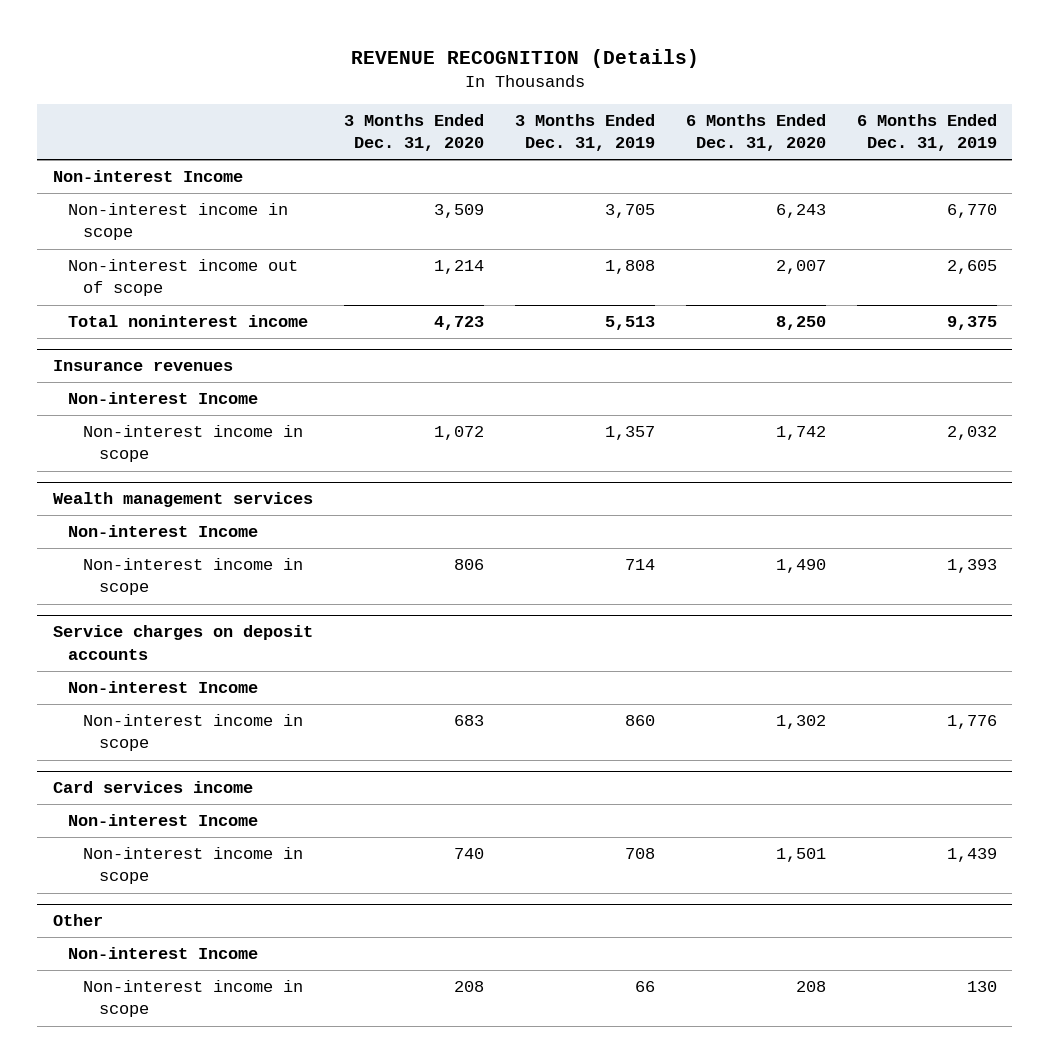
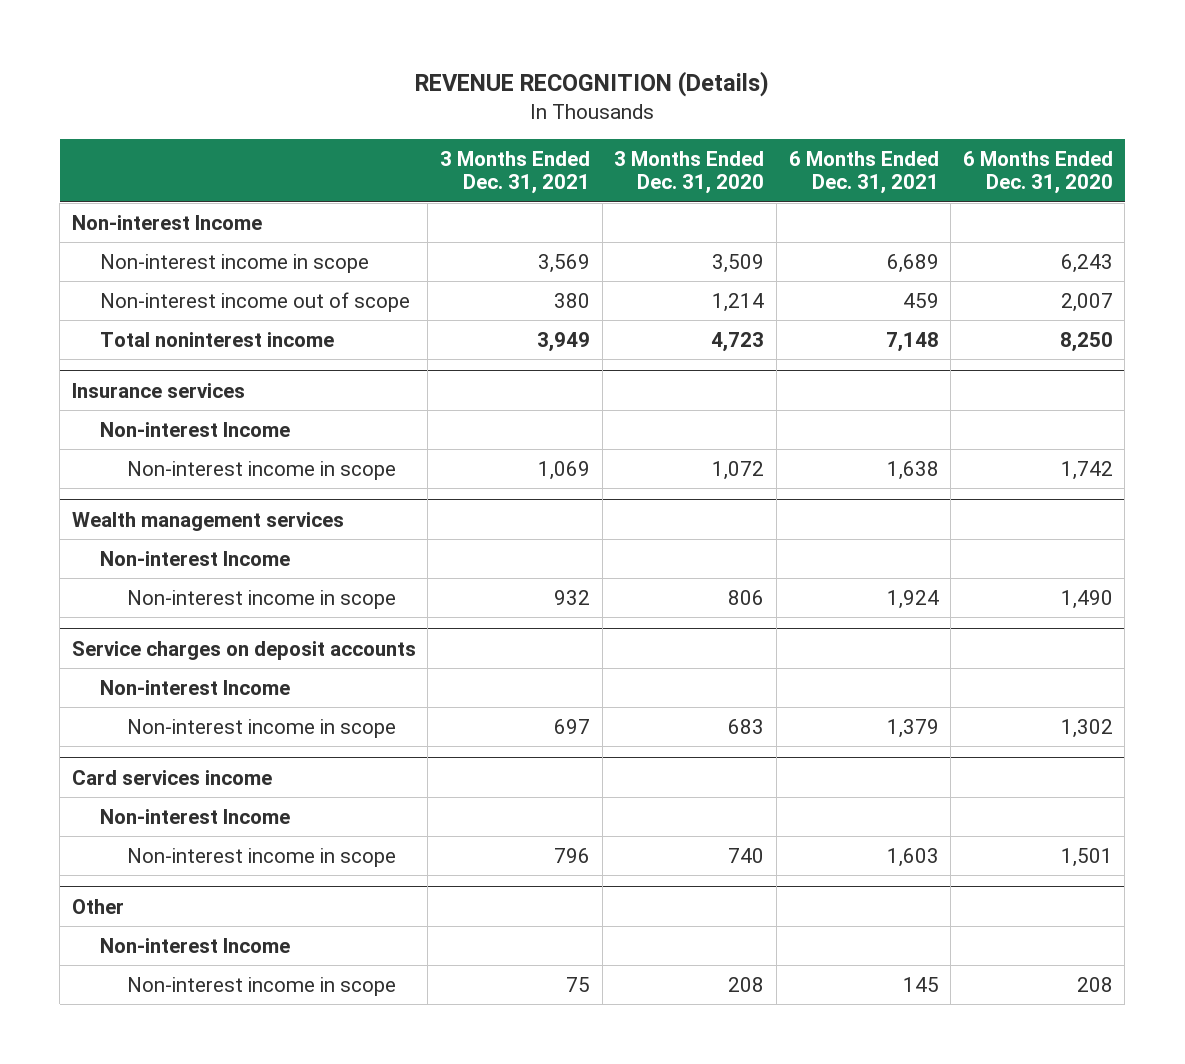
- | 3 Months Ended Dec. 31, 2020 | 3 Months Ended Dec. 31, 2019 | 6 Months Ended Dec. 31, 2020 | 6 Months Ended Dec. 31, 2019
+ | 3 Months Ended Dec. 31, 2021 | 3 Months Ended Dec. 31, 2020 | 6 Months Ended Dec. 31, 2021 | 6 Months Ended Dec. 31, 2020
- Insurance revenues
+ Insurance services

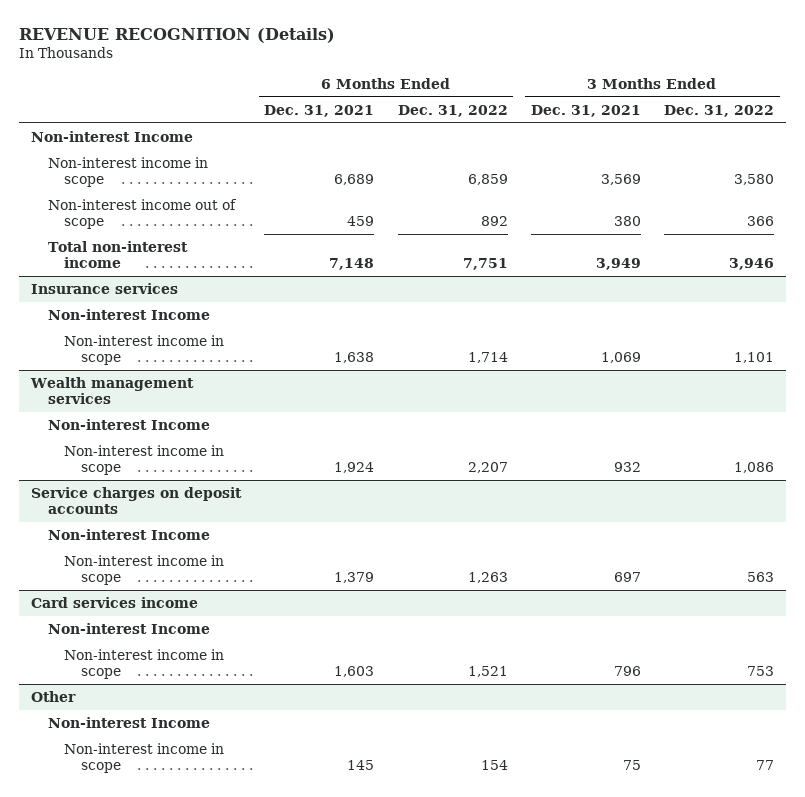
- | 3 Months Ended Dec. 31, 2021 | 3 Months Ended Dec. 31, 2020 | 6 Months Ended Dec. 31, 2021 | 6 Months Ended Dec. 31, 2020
+ | 6 Months Ended Dec. 31, 2021 | 6 Months Ended Dec. 31, 2022 | 3 Months Ended Dec. 31, 2021 | 3 Months Ended Dec. 31, 2022
- Total noninterest income | 3,949 | 4,723 | 7,148 | 8,250
+ Total non-interest income | 7,148 | 7,751 | 3,949 | 3,946

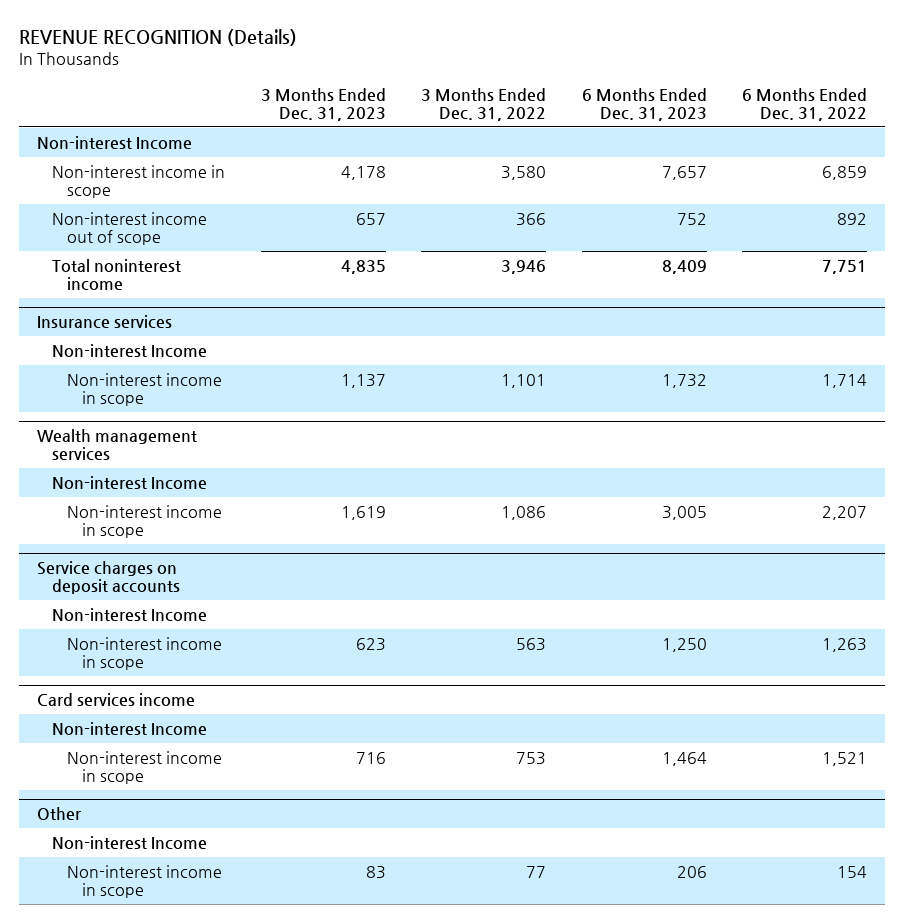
- | 6 Months Ended Dec. 31, 2021 | 6 Months Ended Dec. 31, 2022 | 3 Months Ended Dec. 31, 2021 | 3 Months Ended Dec. 31, 2022
+ | 3 Months Ended Dec. 31, 2023 | 3 Months Ended Dec. 31, 2022 | 6 Months Ended Dec. 31, 2023 | 6 Months Ended Dec. 31, 2022
- Total non-interest income | 7,148 | 7,751 | 3,949 | 3,946
+ Total noninterest income | 4,835 | 3,946 | 8,409 | 7,751

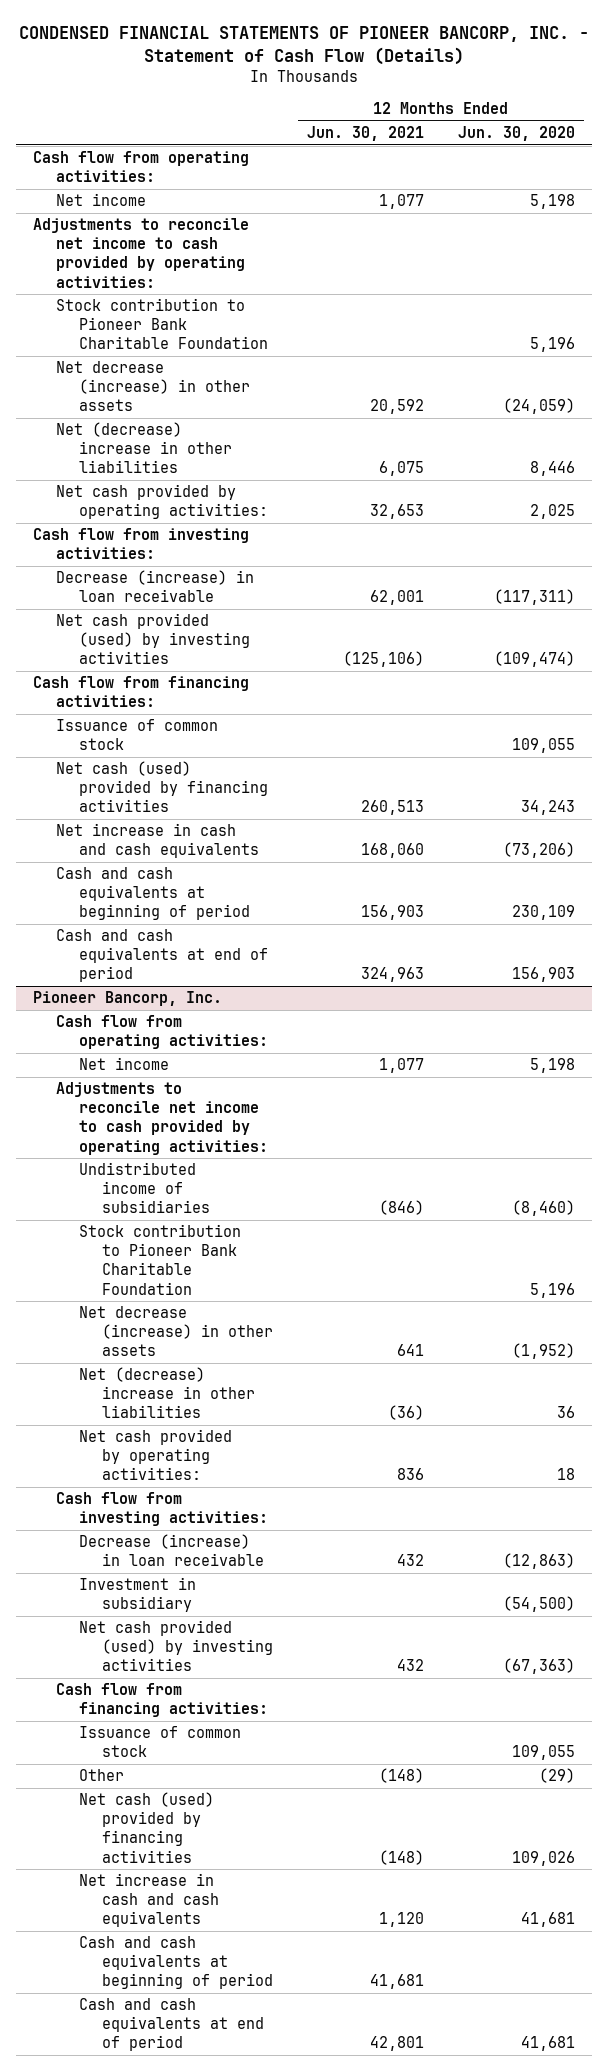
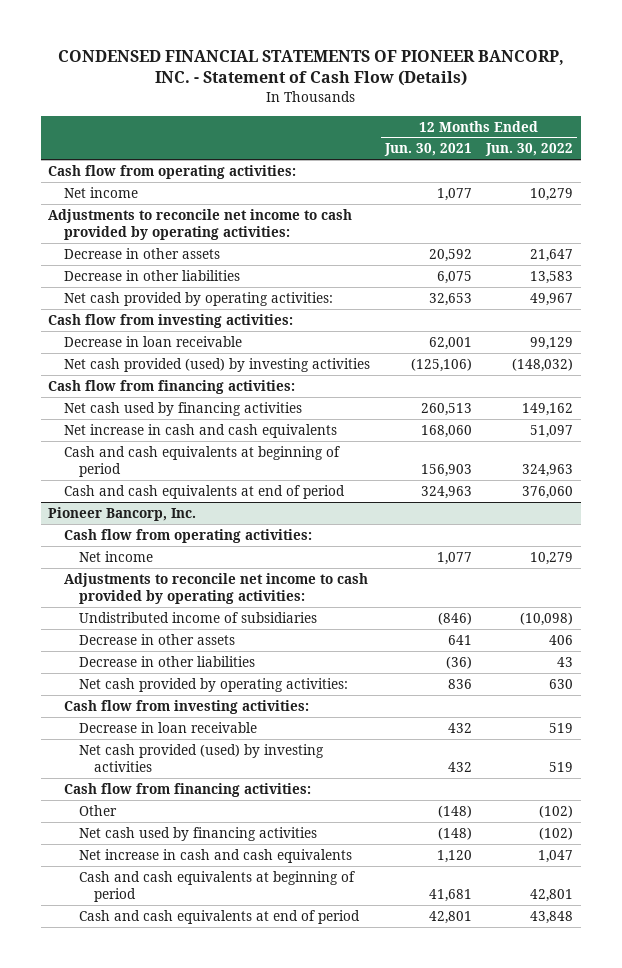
- | 12 Months Ended Jun. 30, 2021 | 12 Months Ended Jun. 30, 2020
+ | 12 Months Ended Jun. 30, 2021 | 12 Months Ended Jun. 30, 2022
- Stock contribution to Pioneer Bank Charitable Foundation | | 5,196
- Net decrease (increase) in other assets | 20,592 | (24,059)
- Net (decrease) increase in other liabilities | 6,075 | 8,446
+ Decrease in other assets | 20,592 | 21,647
+ Decrease in other liabilities | 6,075 | 13,583
- Decrease (increase) in loan receivable | 62,001 | (117,311)
+ Decrease in loan receivable | 62,001 | 99,129
- Issuance of common stock | | 109,055
- Net cash (used) provided by financing activities | 260,513 | 34,243
+ Net cash used by financing activities | 260,513 | 149,162
@ Pioneer Bancorp, Inc.
- Stock contribution to Pioneer Bank Charitable Foundation | | 5,196
- Net decrease (increase) in other assets | 641 | (1,952)
- Net (decrease) increase in other liabilities | (36) | 36
+ Decrease in other assets | 641 | 406
+ Decrease in other liabilities | (36) | 43
- Decrease (increase) in loan receivable | 432 | (12,863)
- Investment in subsidiary | | (54,500)
+ Decrease in loan receivable | 432 | 519
- Issuance of common stock | | 109,055
- Net cash (used) provided by financing activities | (148) | 109,026
+ Net cash used by financing activities | (148) | (102)

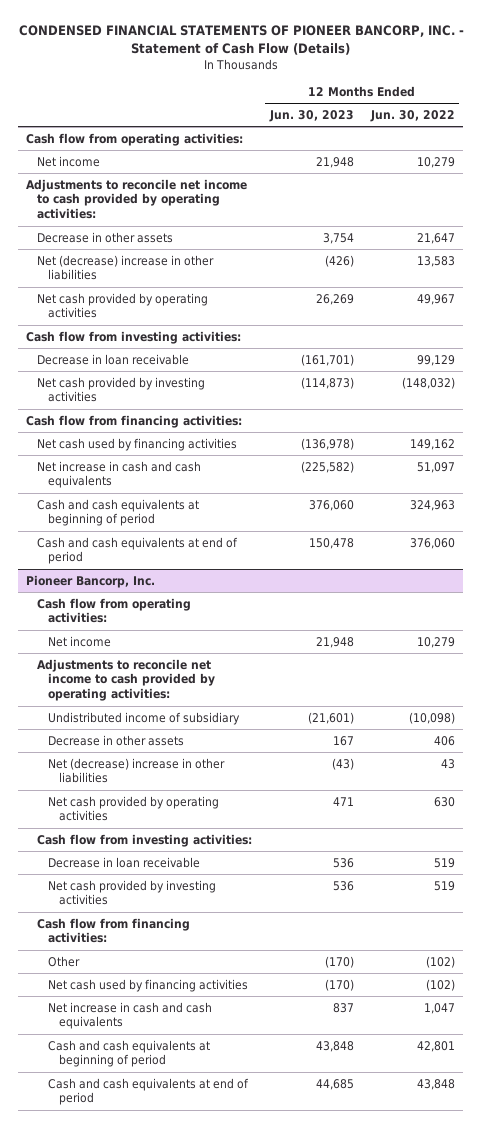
- | 12 Months Ended Jun. 30, 2021 | 12 Months Ended Jun. 30, 2022
+ | 12 Months Ended Jun. 30, 2023 | 12 Months Ended Jun. 30, 2022
- Decrease in other liabilities | 6,075 | 13,583
- Net cash provided by operating activities: | 32,653 | 49,967
+ Net (decrease) increase in other liabilities | (426) | 13,583
+ Net cash provided by operating activities | 26,269 | 49,967
- Net cash provided (used) by investing activities | (125,106) | (148,032)
+ Net cash provided by investing activities | (114,873) | (148,032)
@ Pioneer Bancorp, Inc.
- Undistributed income of subsidiaries | (846) | (10,098)
+ Undistributed income of subsidiary | (21,601) | (10,098)
- Decrease in other liabilities | (36) | 43
- Net cash provided by operating activities: | 836 | 630
+ Net (decrease) increase in other liabilities | (43) | 43
+ Net cash provided by operating activities | 471 | 630
- Net cash provided (used) by investing activities | 432 | 519
+ Net cash provided by investing activities | 536 | 519

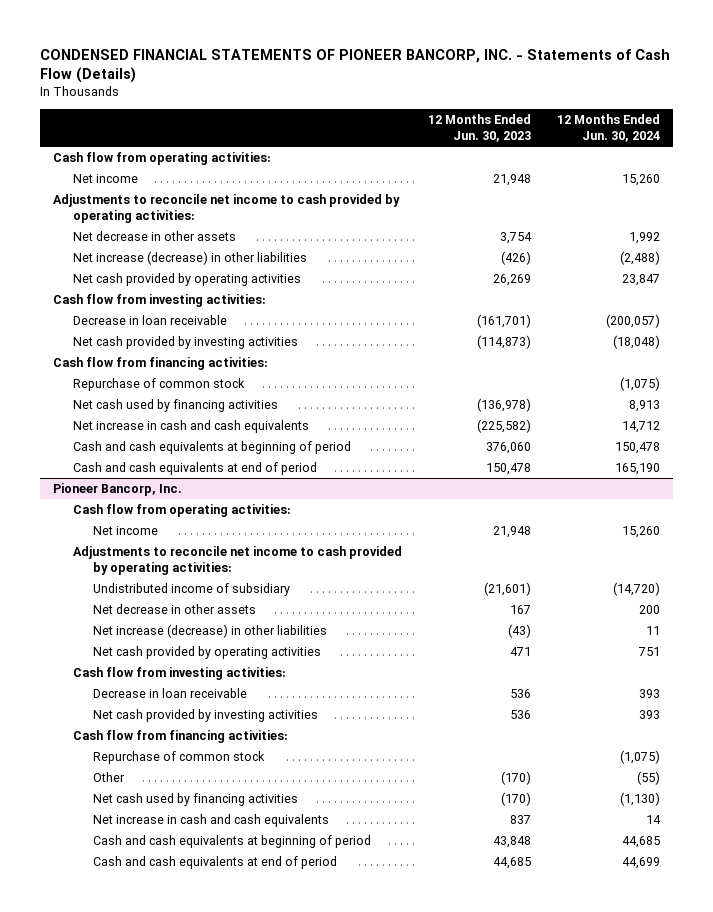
- CONDENSED FINANCIAL STATEMENTS OF PIONEER BANCORP, INC. - Statement of Cash Flow (Details)
+ CONDENSED FINANCIAL STATEMENTS OF PIONEER BANCORP, INC. - Statements of Cash Flow (Details)
- | 12 Months Ended Jun. 30, 2023 | 12 Months Ended Jun. 30, 2022
+ | 12 Months Ended Jun. 30, 2023 | 12 Months Ended Jun. 30, 2024
- Decrease in other assets | 3,754 | 21,647
- Net (decrease) increase in other liabilities | (426) | 13,583
+ Net decrease in other assets | 3,754 | 1,992
+ Net increase (decrease) in other liabilities | (426) | (2,488)
+ Repurchase of common stock | | (1,075)
@ Pioneer Bancorp, Inc.
- Decrease in other assets | 167 | 406
- Net (decrease) increase in other liabilities | (43) | 43
+ Net decrease in other assets | 167 | 200
+ Net increase (decrease) in other liabilities | (43) | 11
+ Repurchase of common stock | | (1,075)

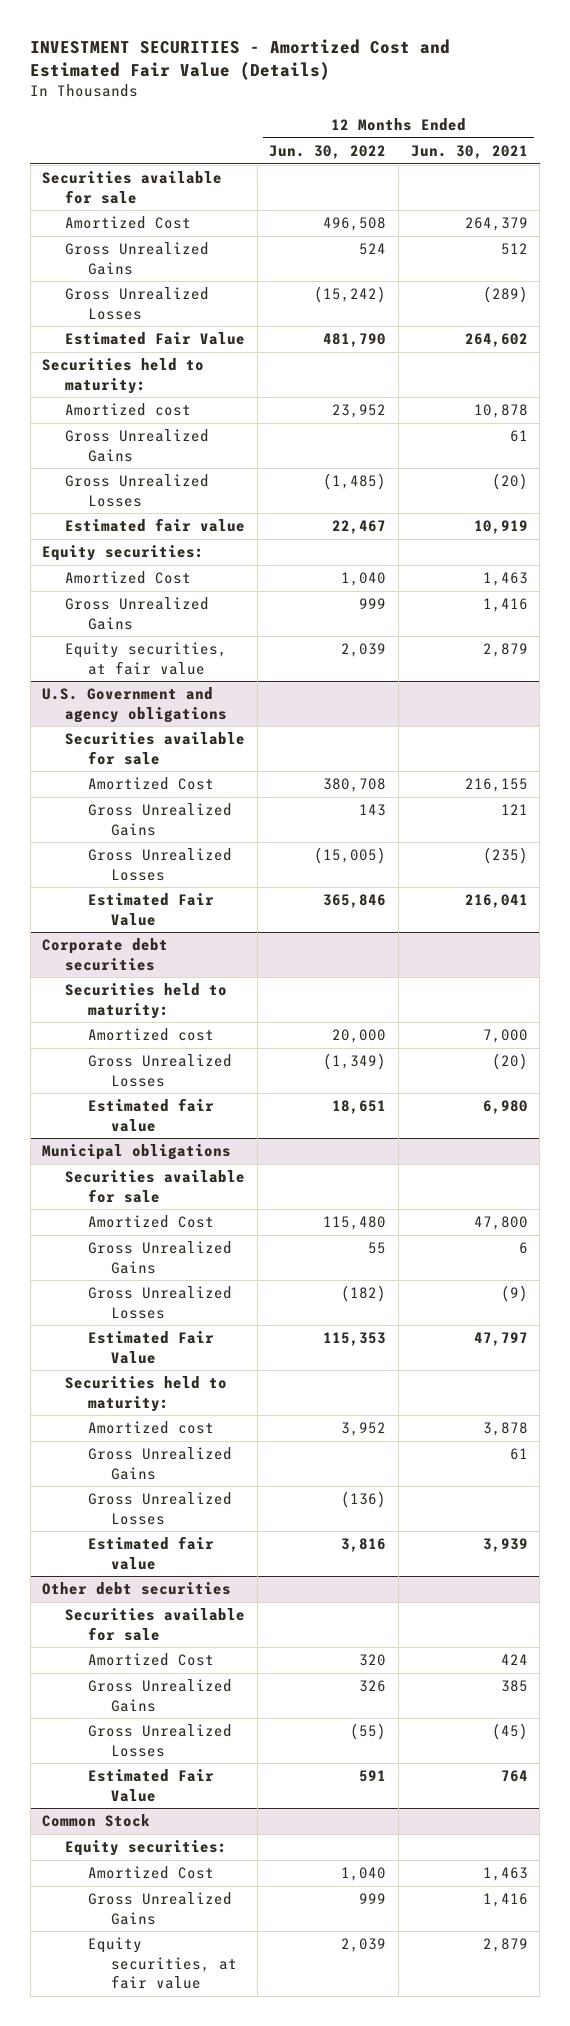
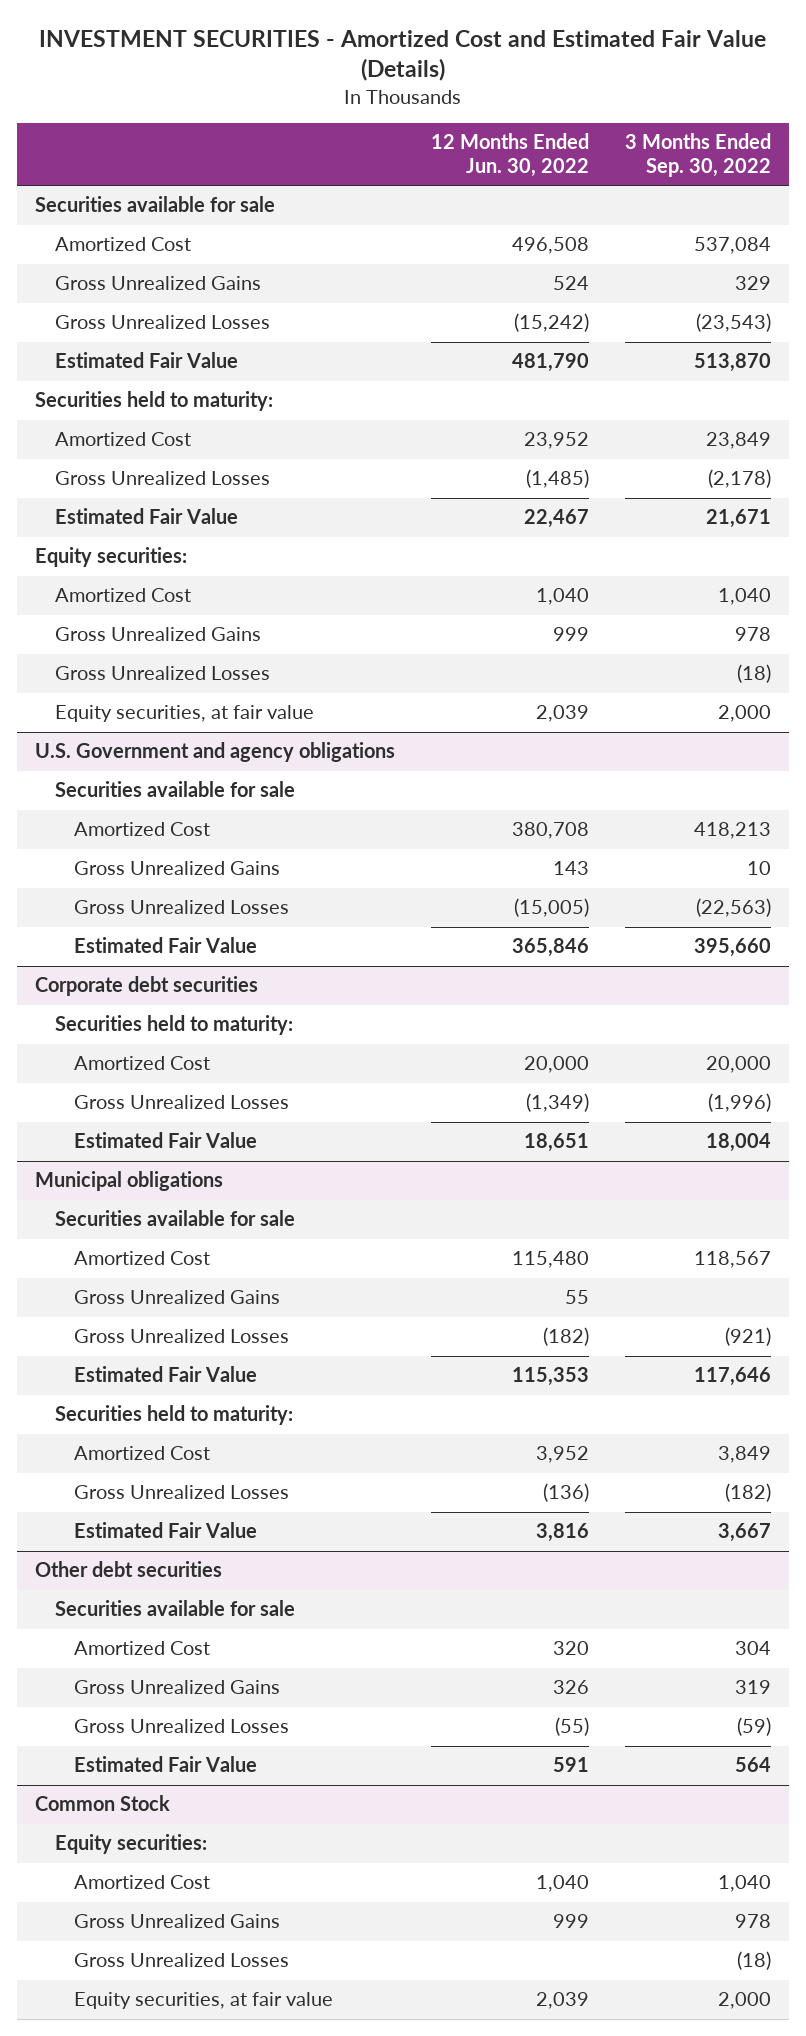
- | 12 Months Ended Jun. 30, 2022 | 12 Months Ended Jun. 30, 2021
+ | 12 Months Ended Jun. 30, 2022 | 3 Months Ended Sep. 30, 2022
- Amortized cost | 23,952 | 10,878
- Gross Unrealized Gains | | 61
+ Amortized Cost | 23,952 | 23,849
- Estimated fair value | 22,467 | 10,919
+ Estimated Fair Value | 22,467 | 21,671
+ Gross Unrealized Losses | | (18)
@ Corporate debt securities
- Amortized cost | 20,000 | 7,000
+ Amortized Cost | 20,000 | 20,000
- Estimated fair value | 18,651 | 6,980
+ Estimated Fair Value | 18,651 | 18,004
@ Municipal obligations
- Amortized cost | 3,952 | 3,878
- Gross Unrealized Gains | | 61
+ Amortized Cost | 3,952 | 3,849
- Estimated fair value | 3,816 | 3,939
+ Estimated Fair Value | 3,816 | 3,667
@ Common Stock
+ Gross Unrealized Losses | | (18)

